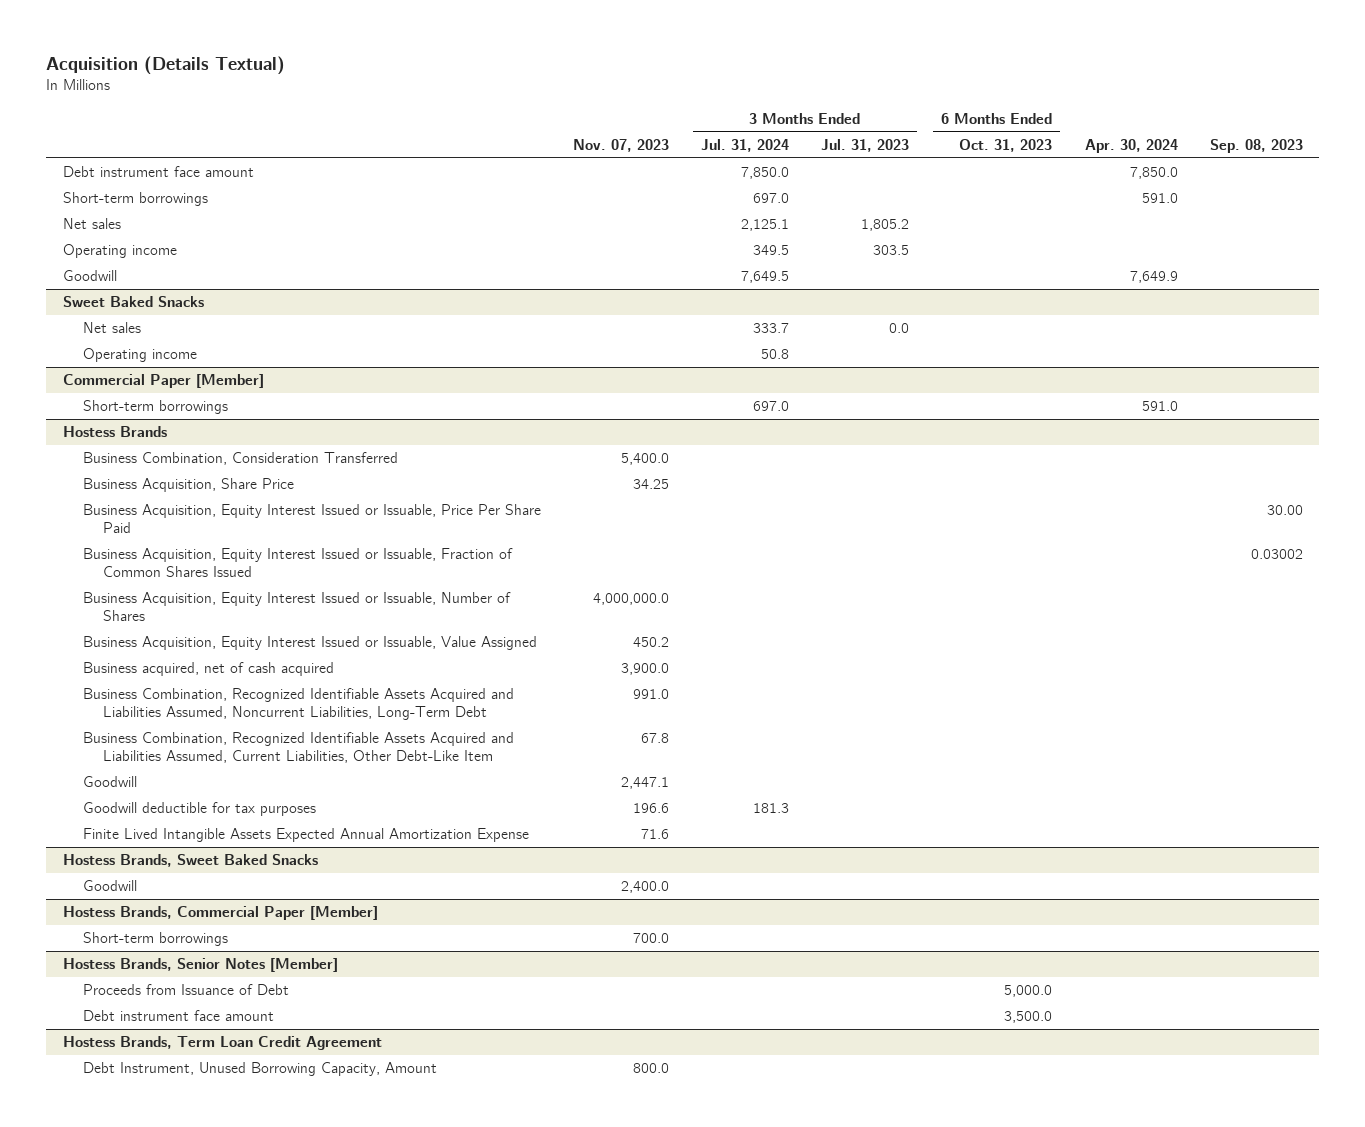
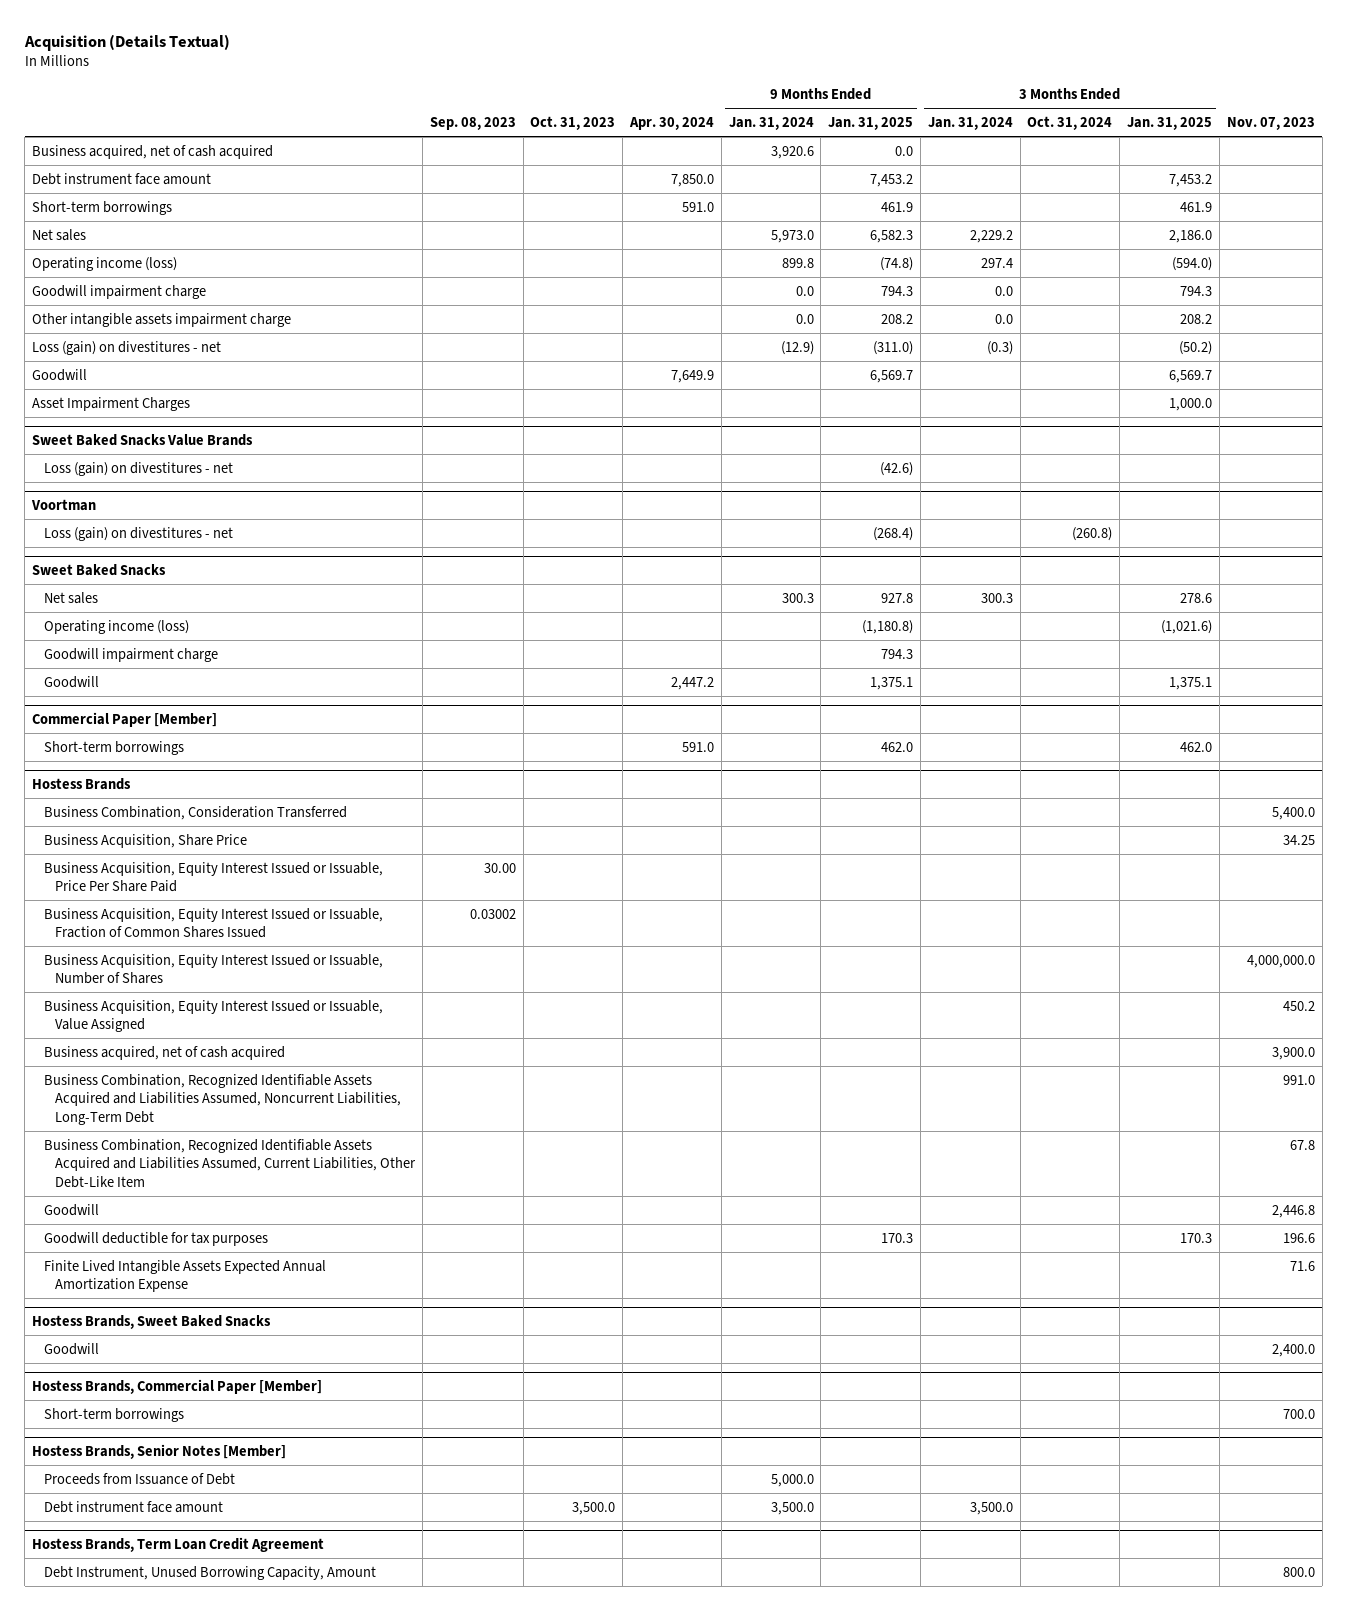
- | Nov. 07, 2023 | 3 Months Ended Jul. 31, 2024 | 3 Months Ended Jul. 31, 2023 | 6 Months Ended Oct. 31, 2023 | Apr. 30, 2024 | Sep. 08, 2023
+ | Sep. 08, 2023 | Oct. 31, 2023 | Apr. 30, 2024 | 9 Months Ended Jan. 31, 2024 | 9 Months Ended Jan. 31, 2025 | 3 Months Ended Jan. 31, 2024 | 3 Months Ended Oct. 31, 2024 | 3 Months Ended Jan. 31, 2025 | Nov. 07, 2023
+ Business acquired, net of cash acquired | | | | 3,920.6 | 0.0 | | | |
- Operating income | | 349.5 | 303.5 | | |
+ Operating income (loss) | | | | 899.8 | (74.8) | 297.4 | | (594.0) |
+ Goodwill impairment charge | | | | 0.0 | 794.3 | 0.0 | | 794.3 |
+ Other intangible assets impairment charge | | | | 0.0 | 208.2 | 0.0 | | 208.2 |
+ Loss (gain) on divestitures - net | | | | (12.9) | (311.0) | (0.3) | | (50.2) |
+ Asset Impairment Charges | | | | | | | | 1,000.0 |
+ Sweet Baked Snacks Value Brands
+ Loss (gain) on divestitures - net | | | | | (42.6) | | | |
+ Voortman
+ Loss (gain) on divestitures - net | | | | | (268.4) | | (260.8) | |
@ Sweet Baked Snacks
- Operating income | | 50.8 | | | |
+ Operating income (loss) | | | | | (1,180.8) | | | (1,021.6) |
+ Goodwill impairment charge | | | | | 794.3 | | | |
+ Goodwill | | | 2,447.2 | | 1,375.1 | | | 1,375.1 |
@ Hostess Brands
- Goodwill | 2,447.1 | | | | |
+ Goodwill | | | | | | | | | 2,446.8

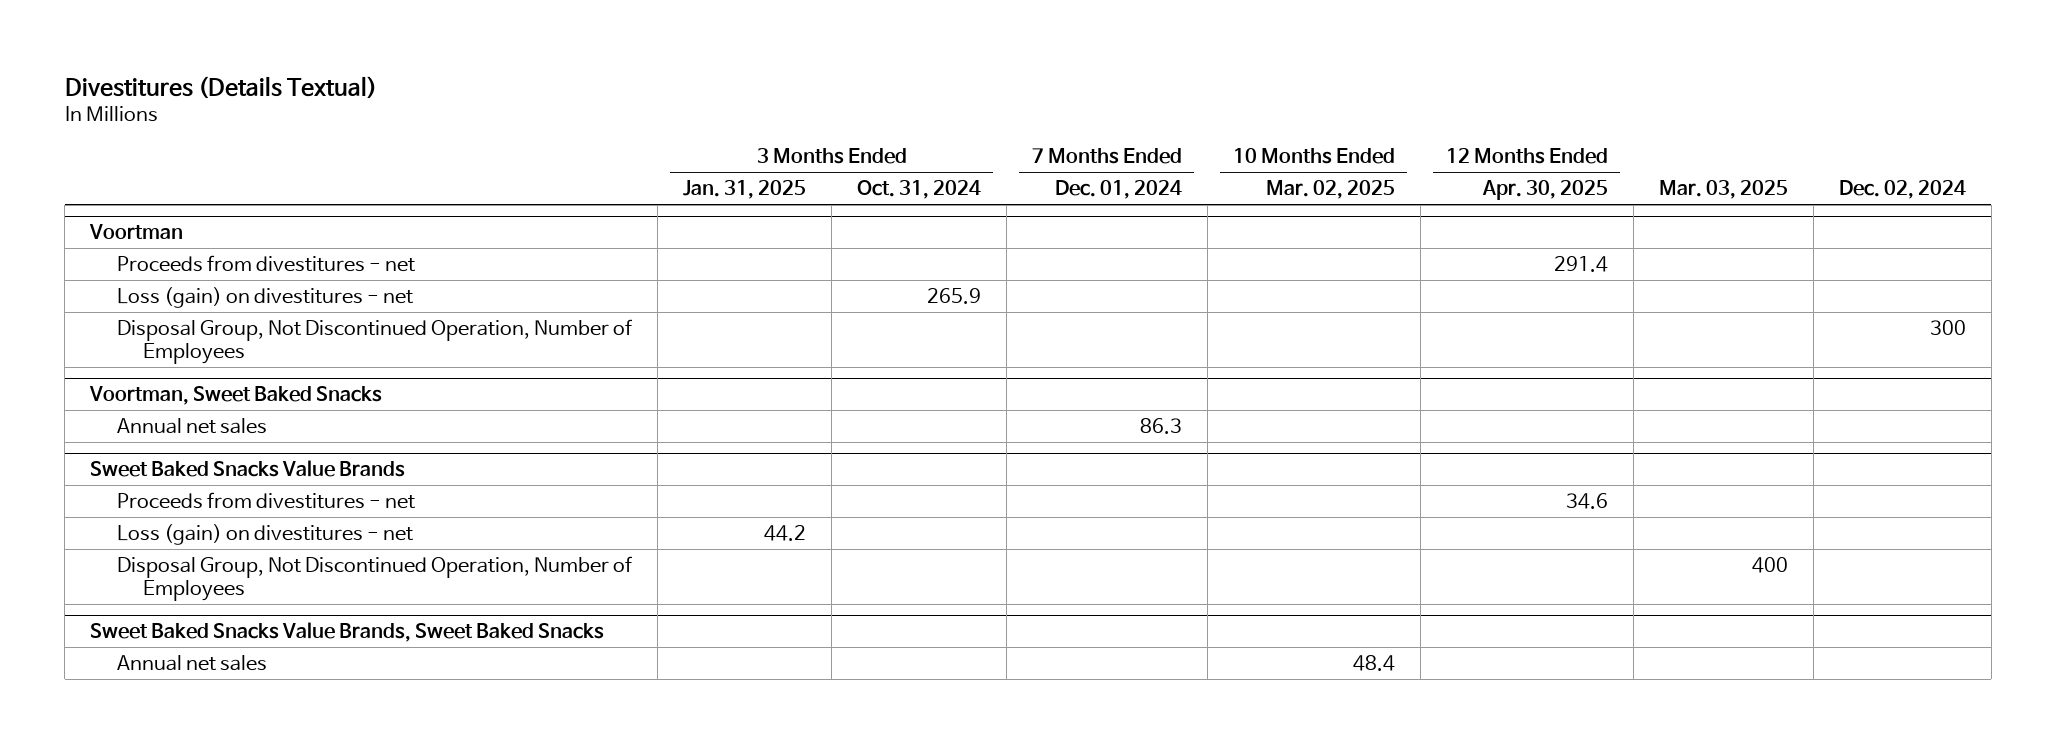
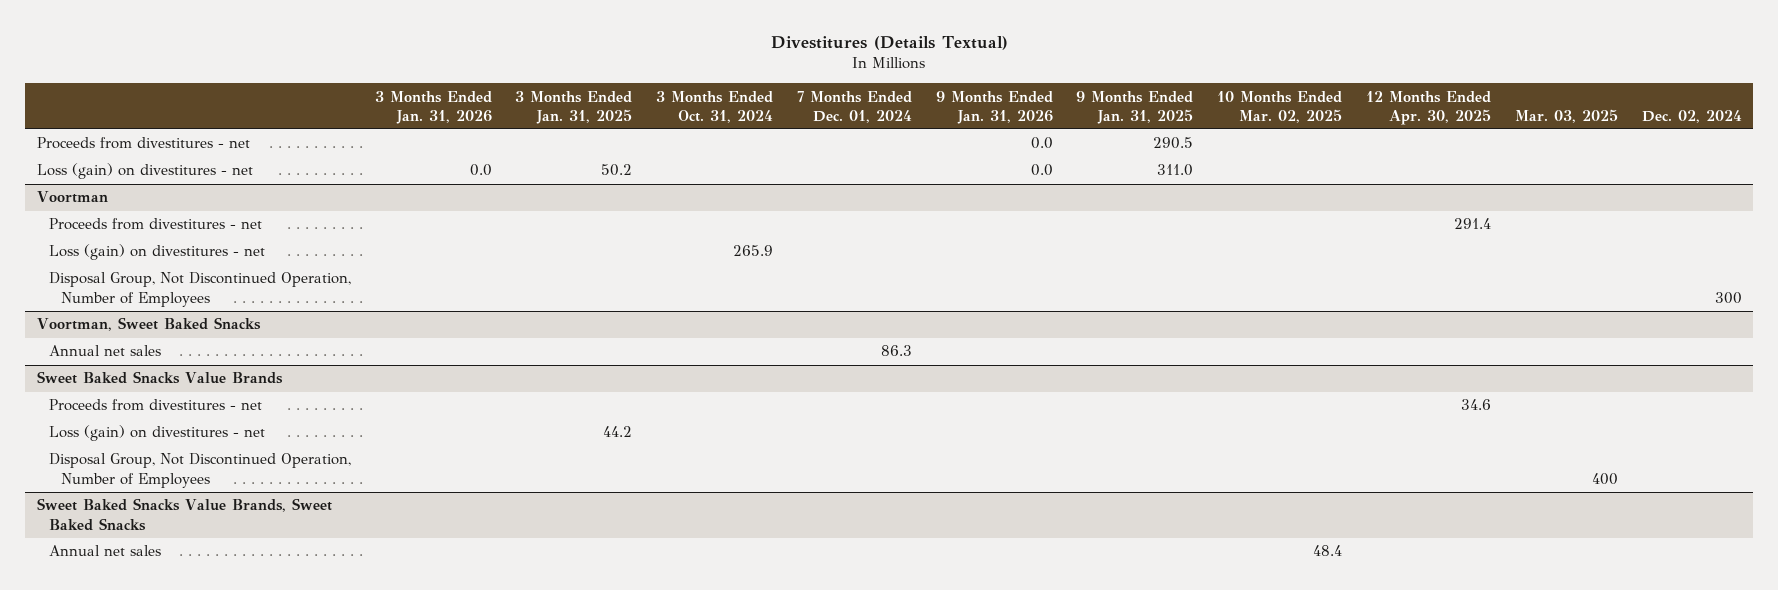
- | 3 Months Ended Jan. 31, 2025 | 3 Months Ended Oct. 31, 2024 | 7 Months Ended Dec. 01, 2024 | 10 Months Ended Mar. 02, 2025 | 12 Months Ended Apr. 30, 2025 | Mar. 03, 2025 | Dec. 02, 2024
+ | 3 Months Ended Jan. 31, 2026 | 3 Months Ended Jan. 31, 2025 | 3 Months Ended Oct. 31, 2024 | 7 Months Ended Dec. 01, 2024 | 9 Months Ended Jan. 31, 2026 | 9 Months Ended Jan. 31, 2025 | 10 Months Ended Mar. 02, 2025 | 12 Months Ended Apr. 30, 2025 | Mar. 03, 2025 | Dec. 02, 2024
+ Proceeds from divestitures - net | | | | | 0.0 | 290.5 | | | |
+ Loss (gain) on divestitures - net | 0.0 | 50.2 | | | 0.0 | 311.0 | | | |

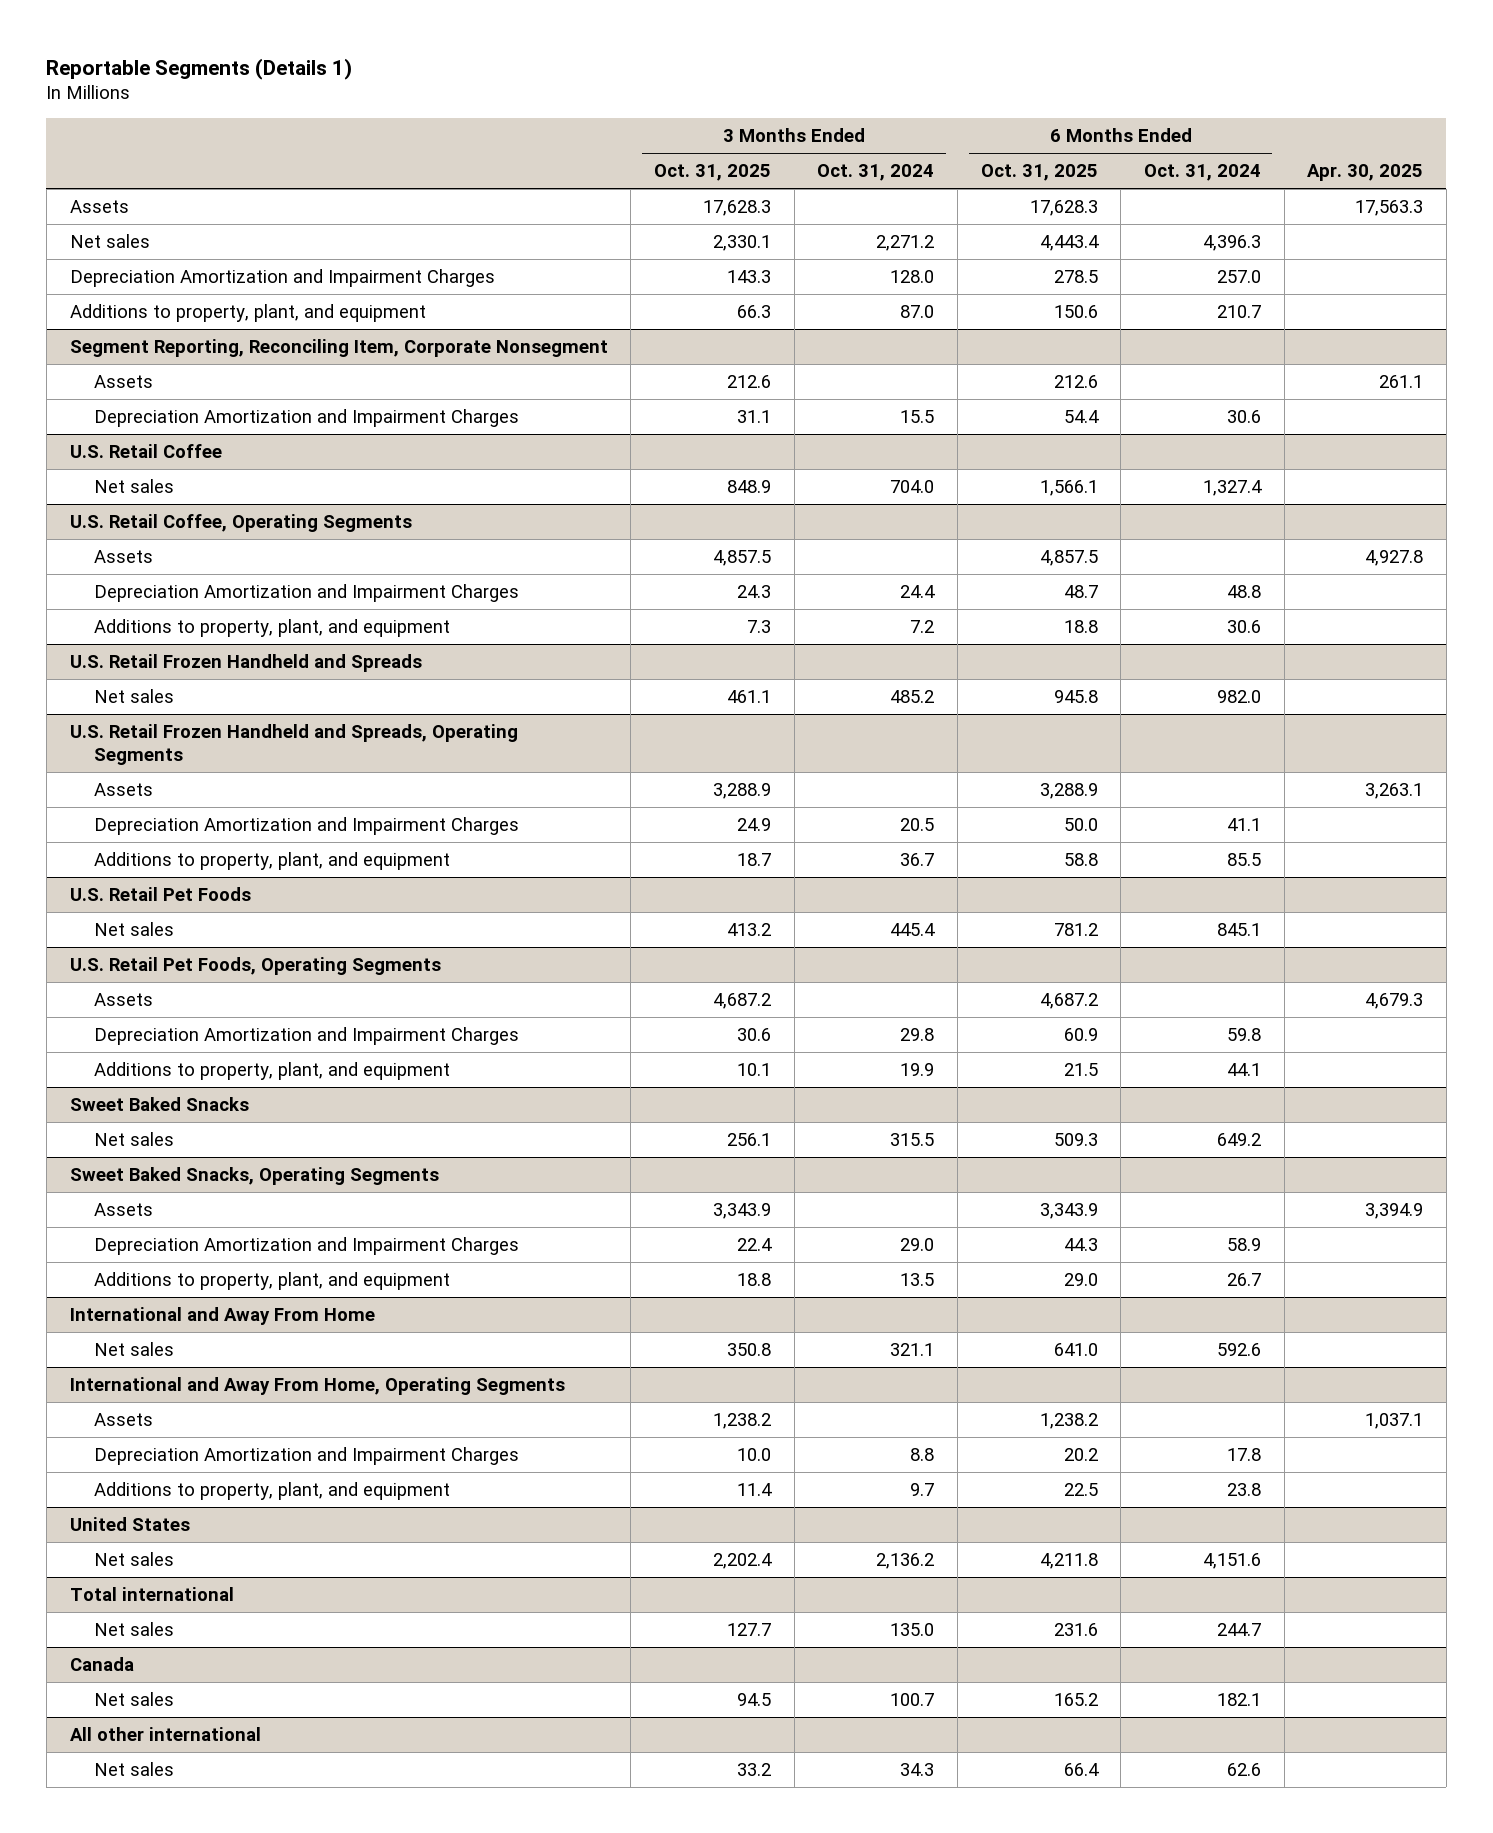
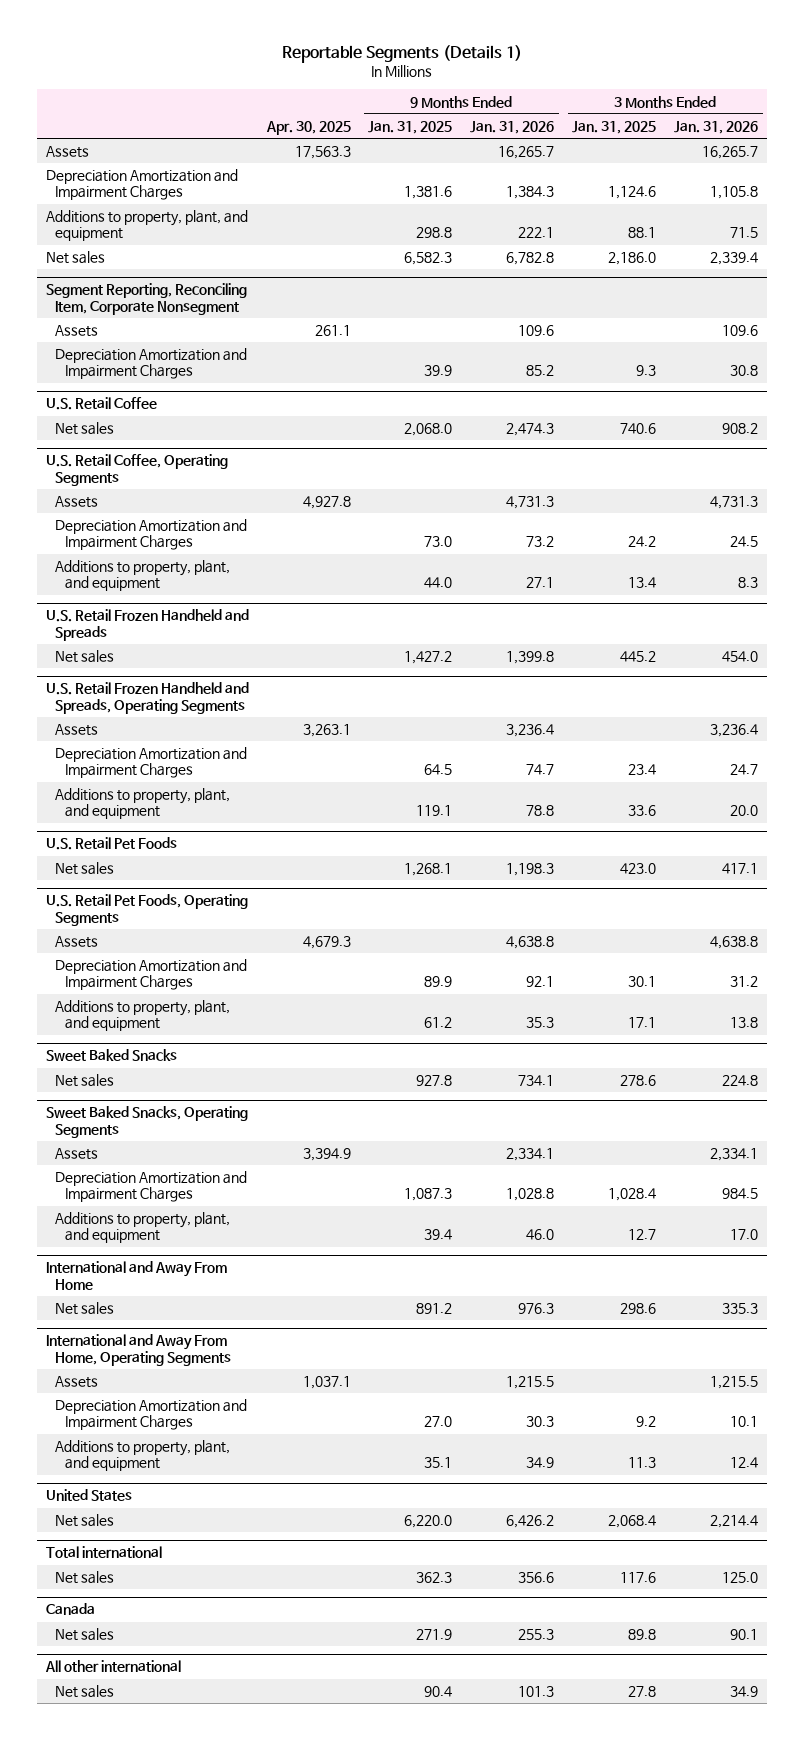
- | 3 Months Ended Oct. 31, 2025 | 3 Months Ended Oct. 31, 2024 | 6 Months Ended Oct. 31, 2025 | 6 Months Ended Oct. 31, 2024 | Apr. 30, 2025
+ | Apr. 30, 2025 | 9 Months Ended Jan. 31, 2025 | 9 Months Ended Jan. 31, 2026 | 3 Months Ended Jan. 31, 2025 | 3 Months Ended Jan. 31, 2026
moved down: Net sales | | 6,582.3 | 6,782.8 | 2,186.0 | 2,339.4

